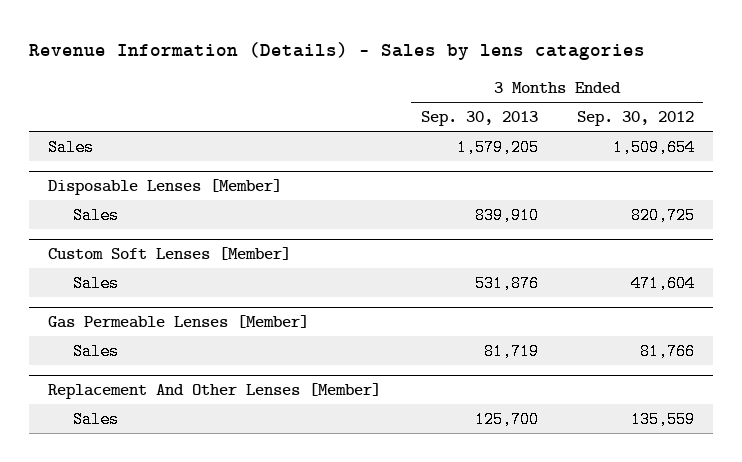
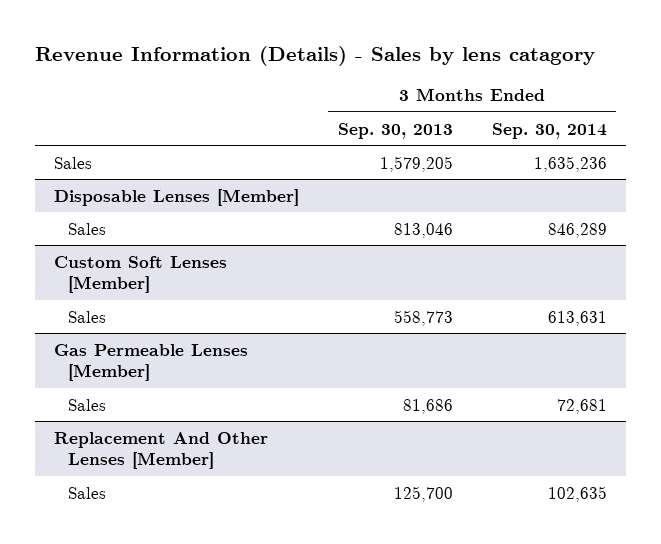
- Revenue Information (Details) - Sales by lens catagories
+ Revenue Information (Details) - Sales by lens catagory
- | 3 Months Ended Sep. 30, 2013 | 3 Months Ended Sep. 30, 2012
+ | 3 Months Ended Sep. 30, 2013 | 3 Months Ended Sep. 30, 2014
@ Disposable Lenses [Member]
- Sales | 839,910 | 820,725
+ Sales | 813,046 | 846,289
@ Custom Soft Lenses [Member]
- Sales | 531,876 | 471,604
+ Sales | 558,773 | 613,631
@ Gas Permeable Lenses [Member]
- Sales | 81,719 | 81,766
+ Sales | 81,686 | 72,681

